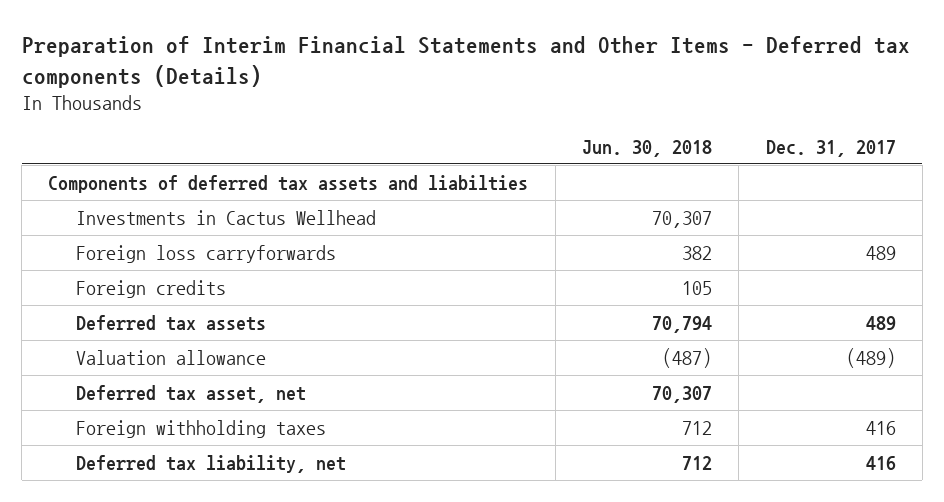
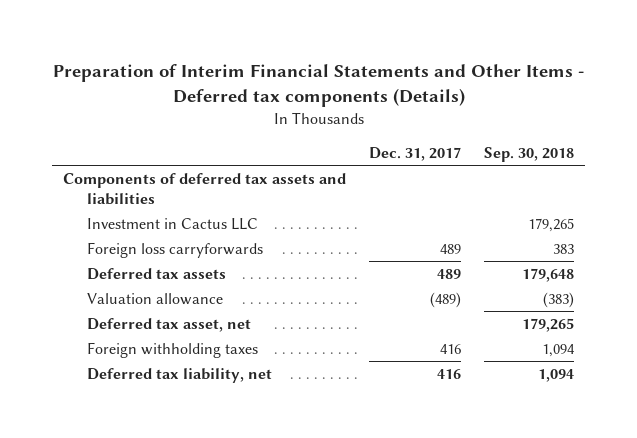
- | Jun. 30, 2018 | Dec. 31, 2017
+ | Dec. 31, 2017 | Sep. 30, 2018
- Components of deferred tax assets and liabilties
- Investments in Cactus Wellhead | 70,307 |
+ Components of deferred tax assets and liabilities
+ Investment in Cactus LLC | | 179,265
- Foreign credits | 105 |

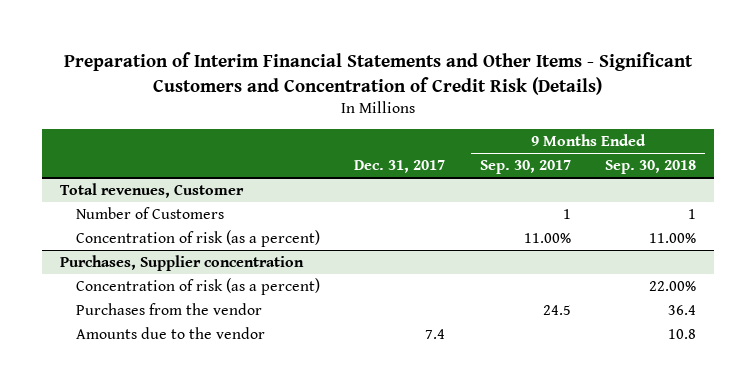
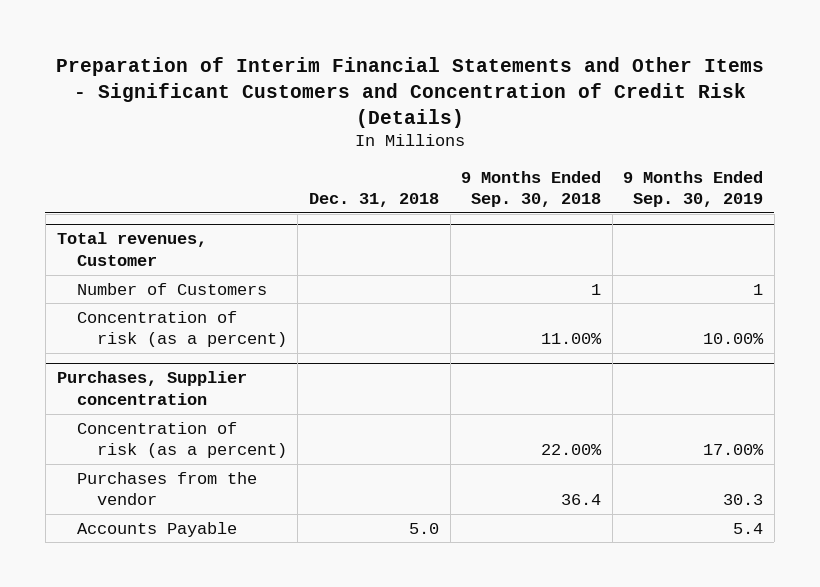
- | Dec. 31, 2017 | 9 Months Ended Sep. 30, 2017 | 9 Months Ended Sep. 30, 2018
+ | Dec. 31, 2018 | 9 Months Ended Sep. 30, 2018 | 9 Months Ended Sep. 30, 2019
@ Purchases, Supplier concentration
- Amounts due to the vendor | 7.4 | | 10.8
+ Accounts Payable | 5.0 | | 5.4

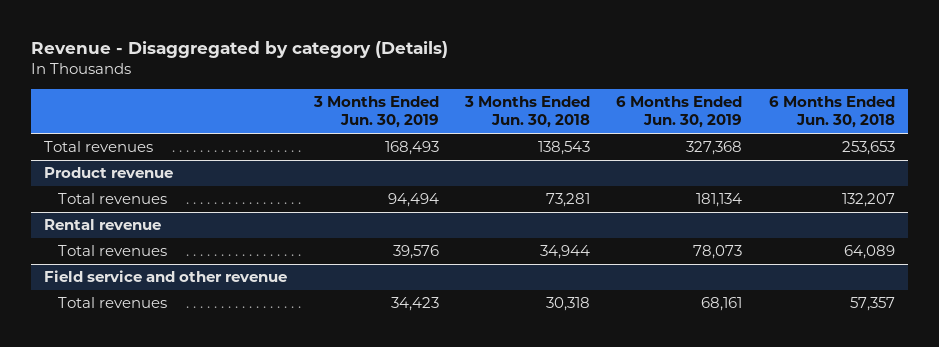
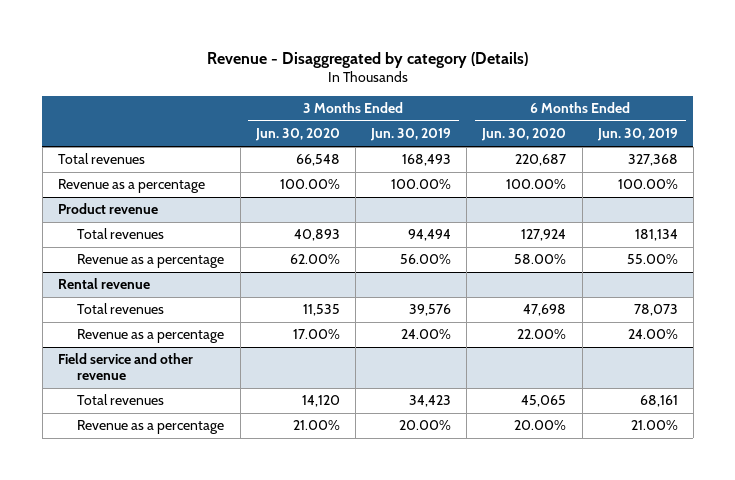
- | 3 Months Ended Jun. 30, 2019 | 3 Months Ended Jun. 30, 2018 | 6 Months Ended Jun. 30, 2019 | 6 Months Ended Jun. 30, 2018
+ | 3 Months Ended Jun. 30, 2020 | 3 Months Ended Jun. 30, 2019 | 6 Months Ended Jun. 30, 2020 | 6 Months Ended Jun. 30, 2019
+ Revenue as a percentage | 100.00% | 100.00% | 100.00% | 100.00%
@ Product revenue
+ Revenue as a percentage | 62.00% | 56.00% | 58.00% | 55.00%
@ Rental revenue
+ Revenue as a percentage | 17.00% | 24.00% | 22.00% | 24.00%
@ Field service and other revenue
+ Revenue as a percentage | 21.00% | 20.00% | 20.00% | 21.00%

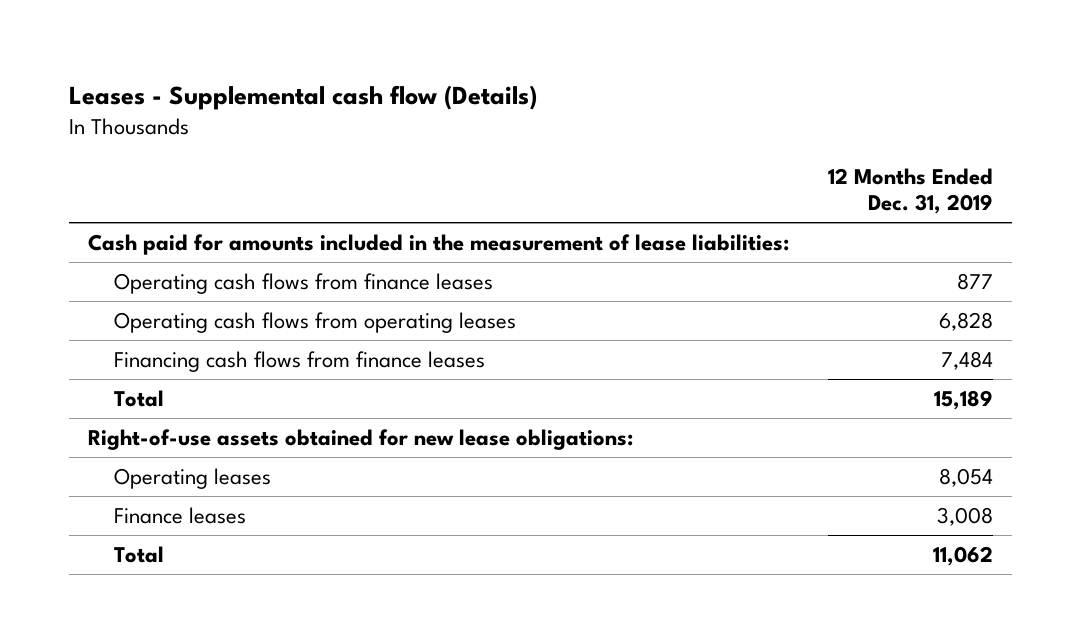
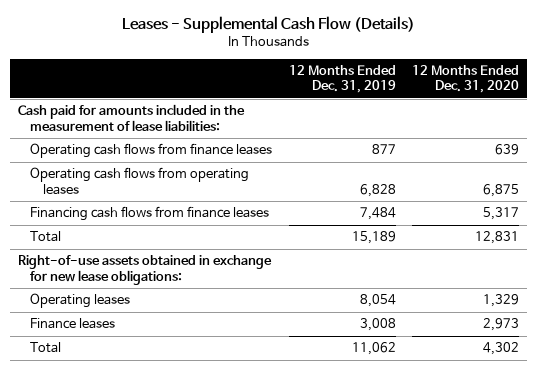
- Leases - Supplemental cash flow (Details)
+ Leases - Supplemental Cash Flow (Details)
- | 12 Months Ended Dec. 31, 2019
+ | 12 Months Ended Dec. 31, 2019 | 12 Months Ended Dec. 31, 2020
- Right-of-use assets obtained for new lease obligations:
+ Right-of-use assets obtained in exchange for new lease obligations:

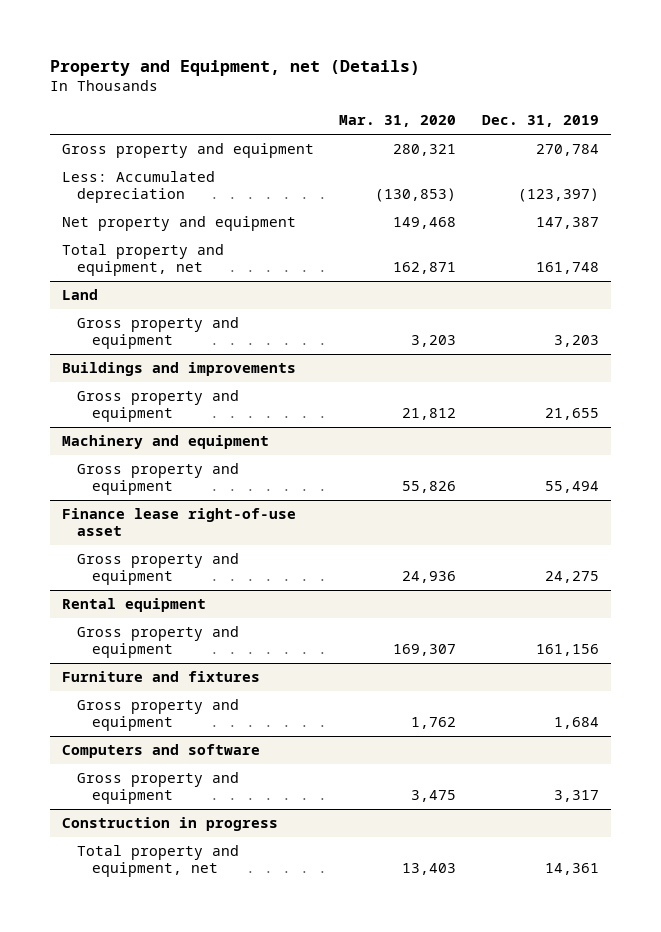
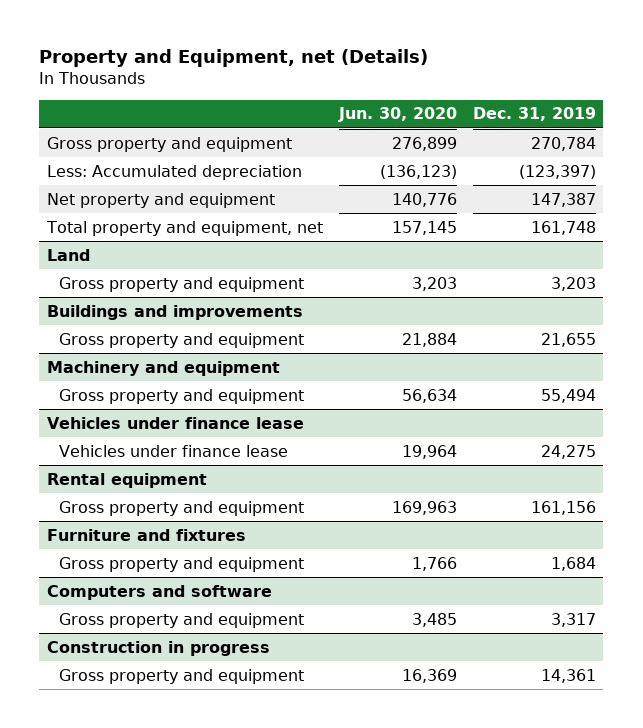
- | Mar. 31, 2020 | Dec. 31, 2019
+ | Jun. 30, 2020 | Dec. 31, 2019
- Finance lease right-of-use asset
- Gross property and equipment | 24,936 | 24,275
+ Vehicles under finance lease
+ Vehicles under finance lease | 19,964 | 24,275
@ Construction in progress
- Total property and equipment, net | 13,403 | 14,361
+ Gross property and equipment | 16,369 | 14,361

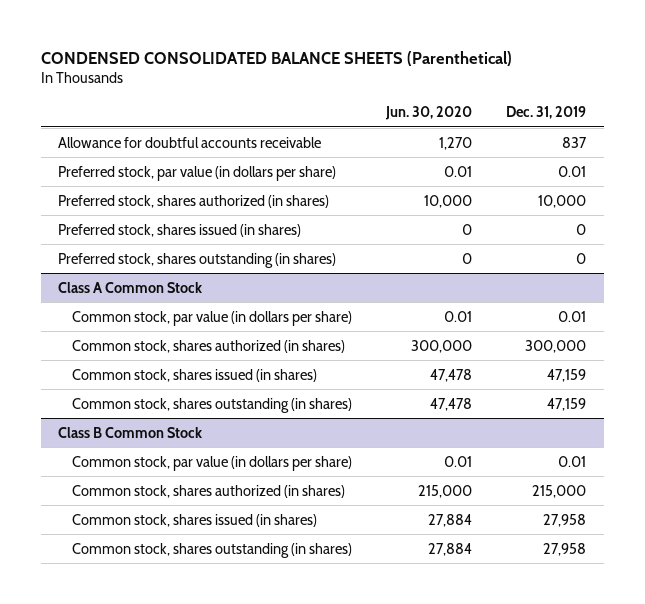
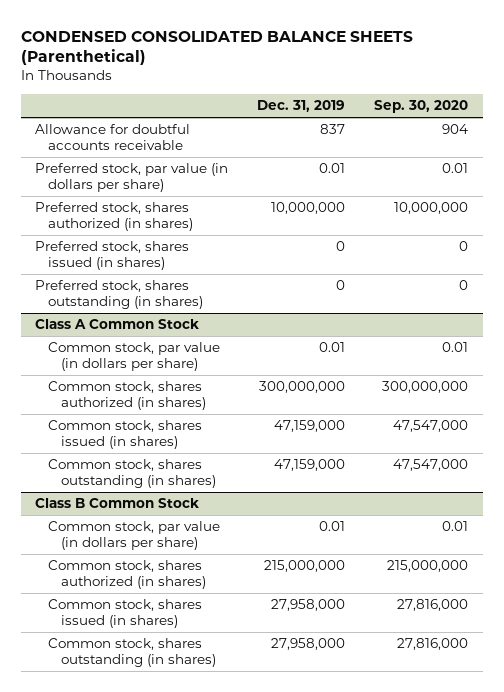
- | Jun. 30, 2020 | Dec. 31, 2019
+ | Dec. 31, 2019 | Sep. 30, 2020
- Preferred stock, shares authorized (in shares) | 10,000 | 10,000
+ Preferred stock, shares authorized (in shares) | 10,000,000 | 10,000,000
@ Class A Common Stock
- Common stock, shares authorized (in shares) | 300,000 | 300,000
- Common stock, shares issued (in shares) | 47,478 | 47,159
- Common stock, shares outstanding (in shares) | 47,478 | 47,159
+ Common stock, shares authorized (in shares) | 300,000,000 | 300,000,000
+ Common stock, shares issued (in shares) | 47,159,000 | 47,547,000
+ Common stock, shares outstanding (in shares) | 47,159,000 | 47,547,000
@ Class B Common Stock
- Common stock, shares authorized (in shares) | 215,000 | 215,000
- Common stock, shares issued (in shares) | 27,884 | 27,958
- Common stock, shares outstanding (in shares) | 27,884 | 27,958
+ Common stock, shares authorized (in shares) | 215,000,000 | 215,000,000
+ Common stock, shares issued (in shares) | 27,958,000 | 27,816,000
+ Common stock, shares outstanding (in shares) | 27,958,000 | 27,816,000

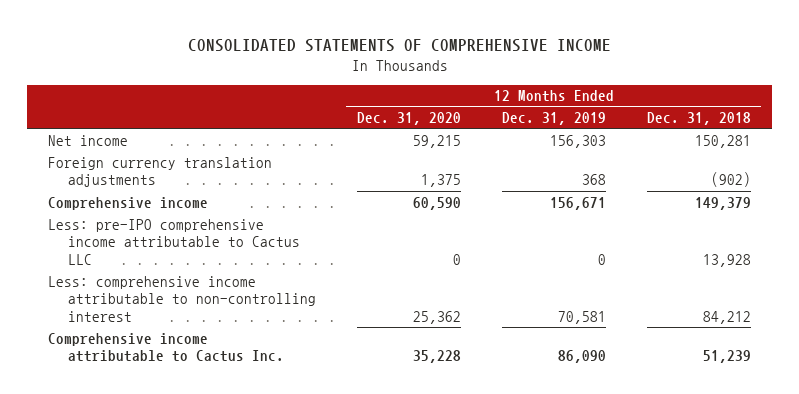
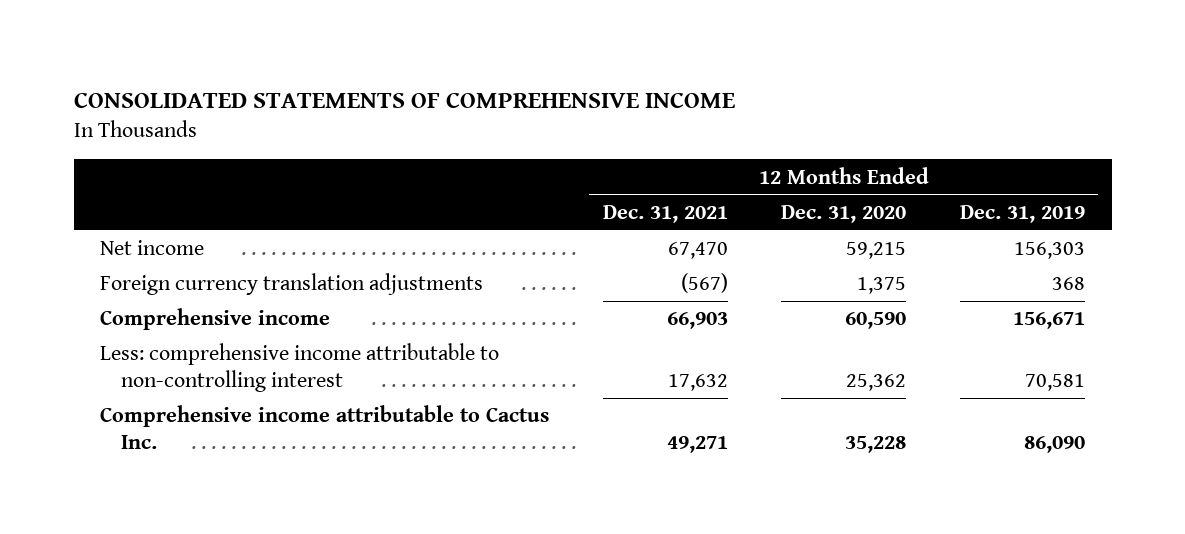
- | 12 Months Ended Dec. 31, 2020 | 12 Months Ended Dec. 31, 2019 | 12 Months Ended Dec. 31, 2018
+ | 12 Months Ended Dec. 31, 2021 | 12 Months Ended Dec. 31, 2020 | 12 Months Ended Dec. 31, 2019
- Less: pre-IPO comprehensive income attributable to Cactus LLC | 0 | 0 | 13,928

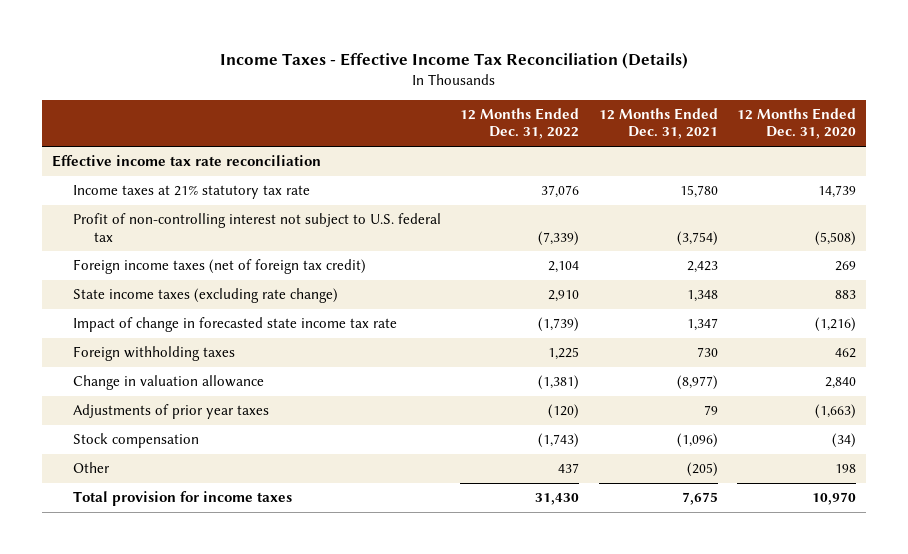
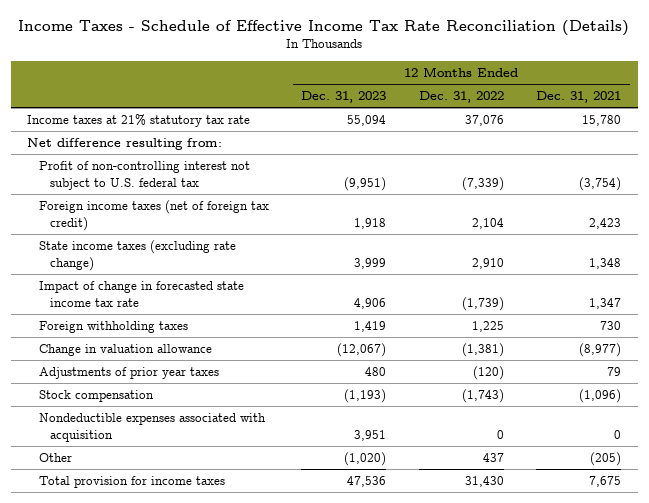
- Income Taxes - Effective Income Tax Reconciliation (Details)
+ Income Taxes - Schedule of Effective Income Tax Rate Reconciliation (Details)
- | 12 Months Ended Dec. 31, 2022 | 12 Months Ended Dec. 31, 2021 | 12 Months Ended Dec. 31, 2020
+ | 12 Months Ended Dec. 31, 2023 | 12 Months Ended Dec. 31, 2022 | 12 Months Ended Dec. 31, 2021
- Effective income tax rate reconciliation
+ Net difference resulting from:
+ Nondeductible expenses associated with acquisition | 3,951 | 0 | 0

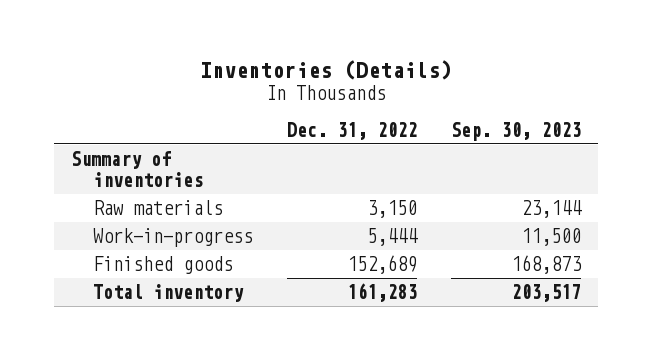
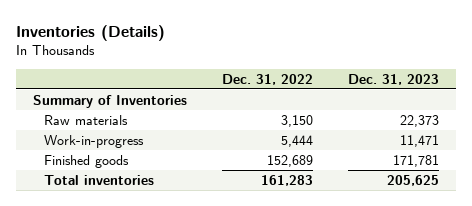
- | Dec. 31, 2022 | Sep. 30, 2023
+ | Dec. 31, 2022 | Dec. 31, 2023
- Summary of inventories
+ Summary of Inventories
- Total inventory | 161,283 | 203,517
+ Total inventories | 161,283 | 205,625

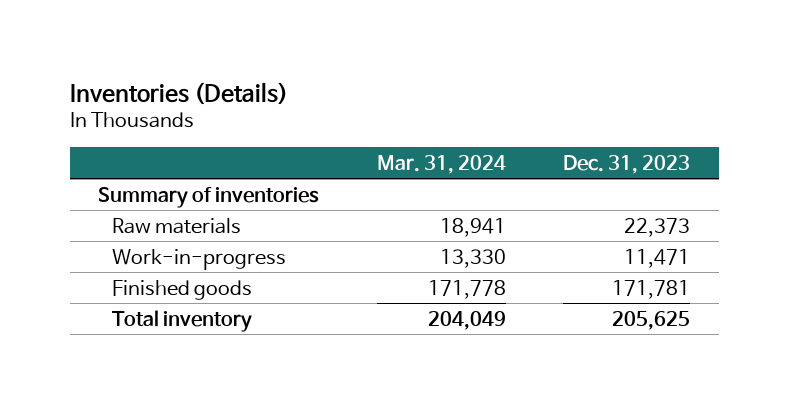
- | Dec. 31, 2022 | Dec. 31, 2023
+ | Mar. 31, 2024 | Dec. 31, 2023
- Summary of Inventories
+ Summary of inventories
- Total inventories | 161,283 | 205,625
+ Total inventory | 204,049 | 205,625

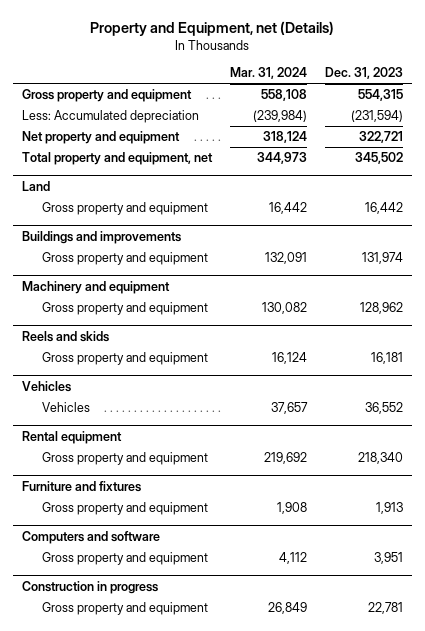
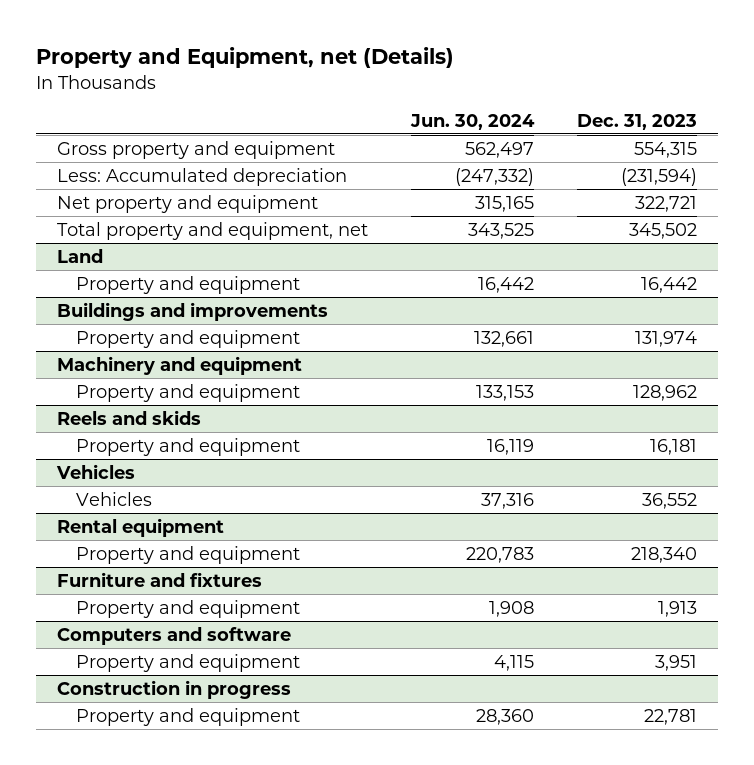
- | Mar. 31, 2024 | Dec. 31, 2023
+ | Jun. 30, 2024 | Dec. 31, 2023
@ Land
- Gross property and equipment | 16,442 | 16,442
+ Property and equipment | 16,442 | 16,442
@ Buildings and improvements
- Gross property and equipment | 132,091 | 131,974
+ Property and equipment | 132,661 | 131,974
@ Machinery and equipment
- Gross property and equipment | 130,082 | 128,962
+ Property and equipment | 133,153 | 128,962
@ Reels and skids
- Gross property and equipment | 16,124 | 16,181
+ Property and equipment | 16,119 | 16,181
@ Rental equipment
- Gross property and equipment | 219,692 | 218,340
+ Property and equipment | 220,783 | 218,340
@ Furniture and fixtures
- Gross property and equipment | 1,908 | 1,913
+ Property and equipment | 1,908 | 1,913
@ Computers and software
- Gross property and equipment | 4,112 | 3,951
+ Property and equipment | 4,115 | 3,951
@ Construction in progress
- Gross property and equipment | 26,849 | 22,781
+ Property and equipment | 28,360 | 22,781

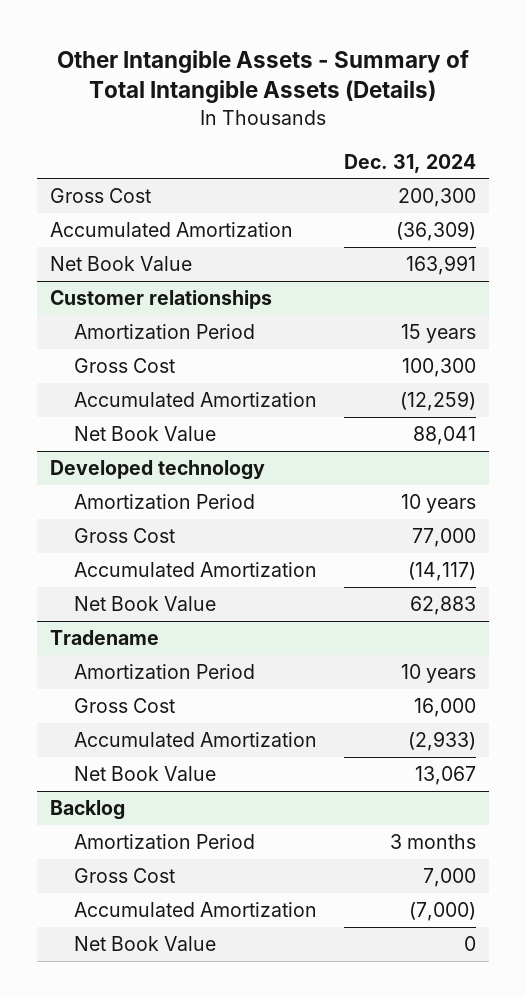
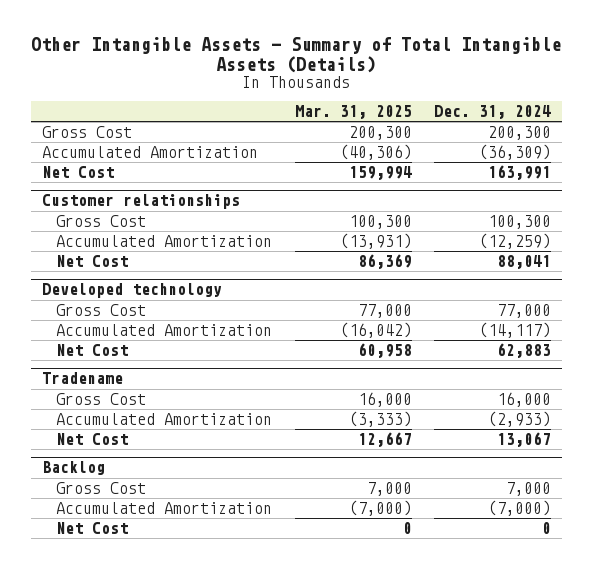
- | Dec. 31, 2024
+ | Mar. 31, 2025 | Dec. 31, 2024
- Net Book Value | 163,991
+ Net Cost | 159,994 | 163,991
@ Customer relationships
- Amortization Period | 15 years
- Net Book Value | 88,041
+ Net Cost | 86,369 | 88,041
@ Developed technology
- Amortization Period | 10 years
- Net Book Value | 62,883
+ Net Cost | 60,958 | 62,883
@ Tradename
- Amortization Period | 10 years
- Net Book Value | 13,067
+ Net Cost | 12,667 | 13,067
@ Backlog
- Amortization Period | 3 months
- Net Book Value | 0
+ Net Cost | 0 | 0

